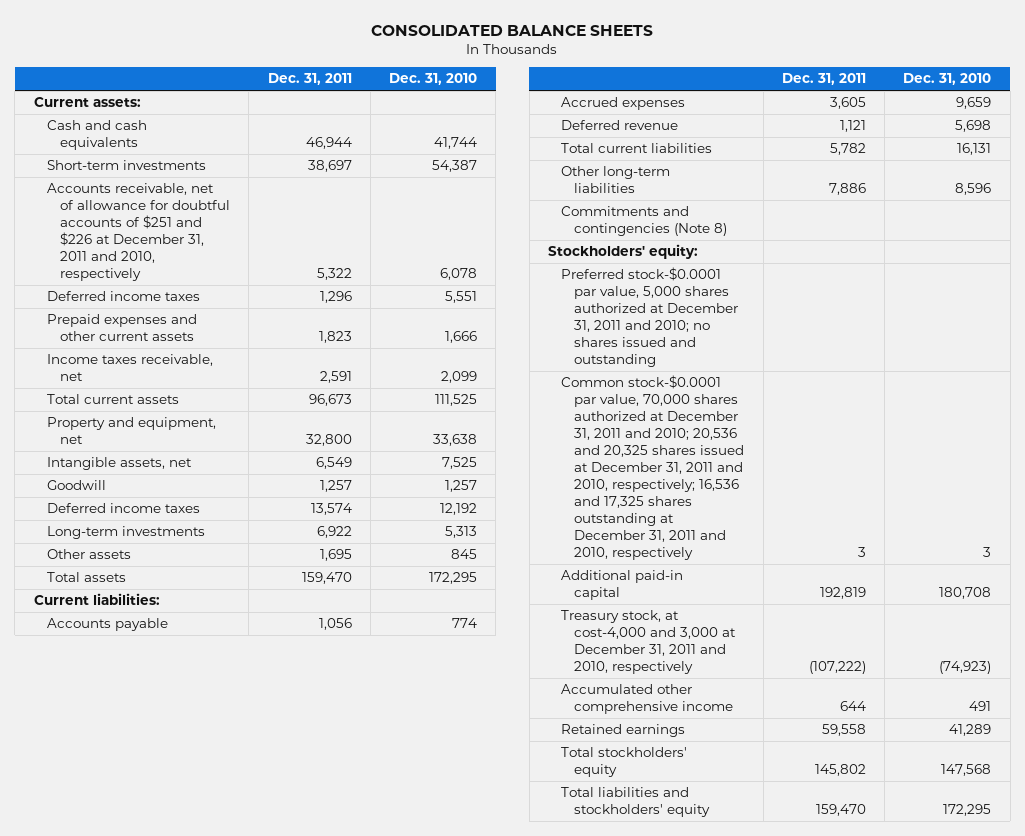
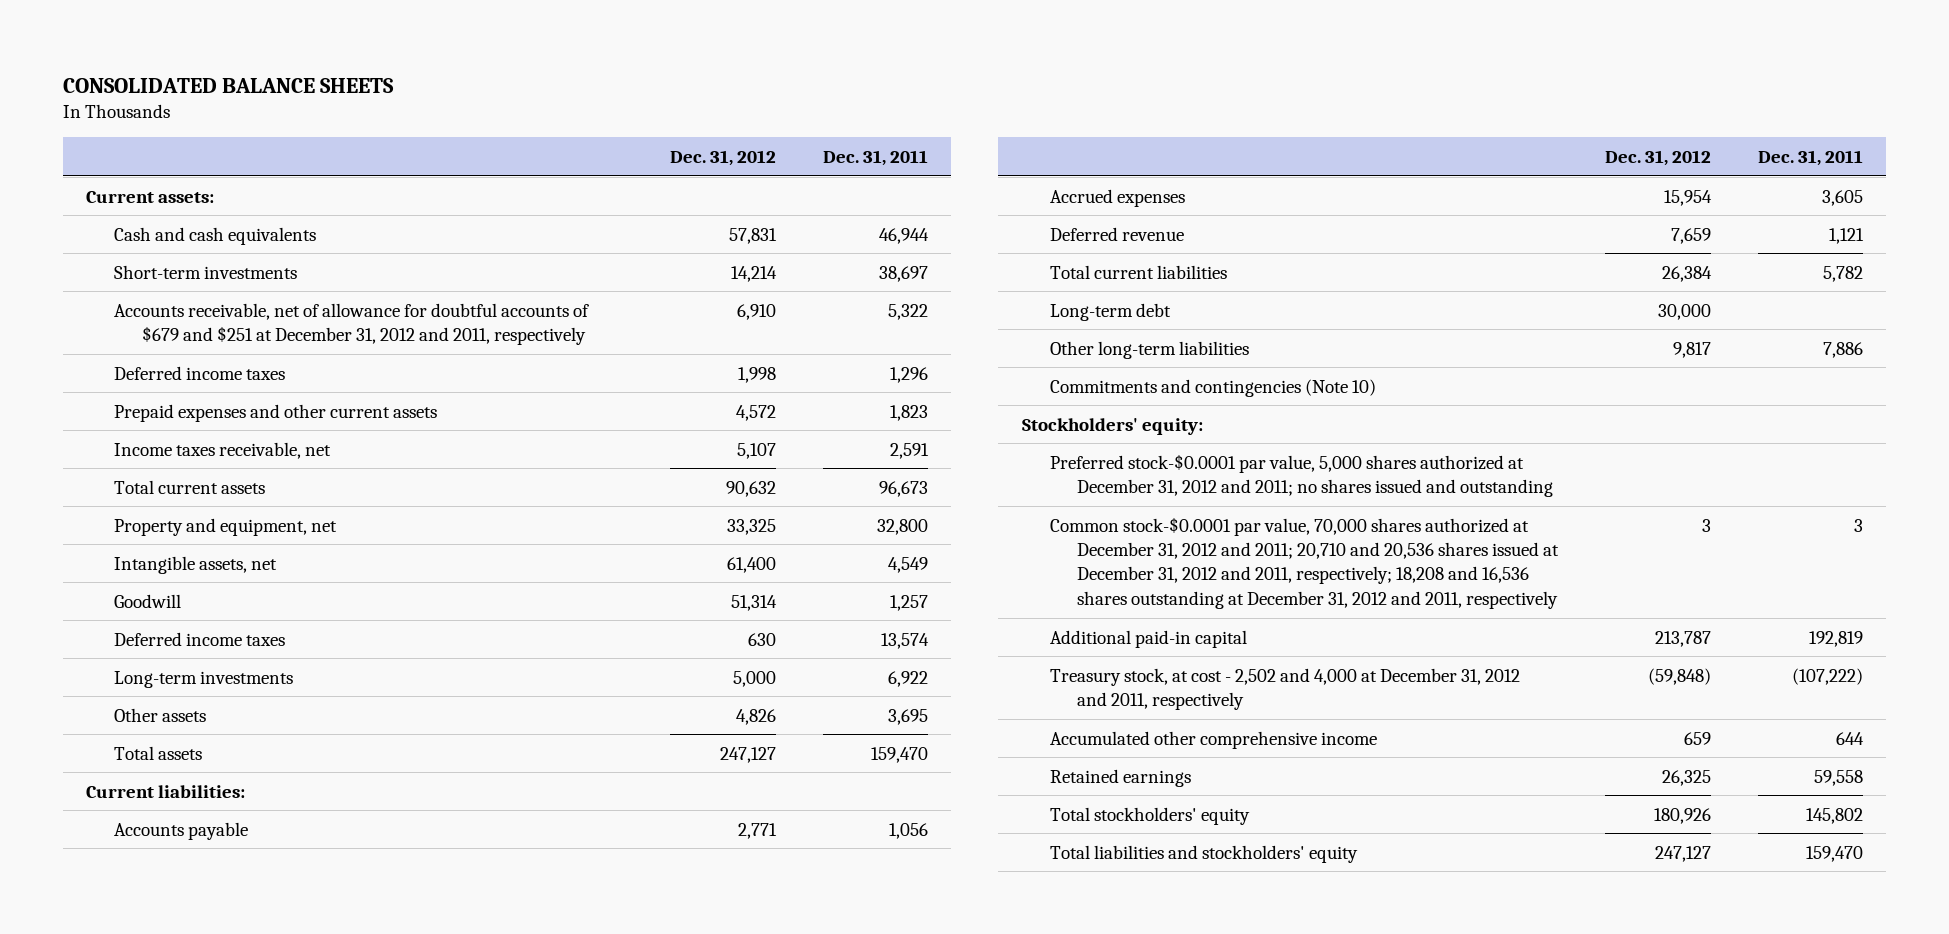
- | Dec. 31, 2011 | Dec. 31, 2010
+ | Dec. 31, 2012 | Dec. 31, 2011
- Accounts receivable, net of allowance for doubtful accounts of $251 and $226 at December 31, 2011 and 2010, respectively | 5,322 | 6,078
+ Accounts receivable, net of allowance for doubtful accounts of $679 and $251 at December 31, 2012 and 2011, respectively | 6,910 | 5,322
- Intangible assets, net | 6,549 | 7,525
+ Intangible assets, net | 61,400 | 4,549
- Other assets | 1,695 | 845
+ Other assets | 4,826 | 3,695
+ Long-term debt | 30,000 |
- Commitments and contingencies (Note 8)
+ Commitments and contingencies (Note 10)
- Preferred stock-$0.0001 par value, 5,000 shares authorized at December 31, 2011 and 2010; no shares issued and outstanding
- Common stock-$0.0001 par value, 70,000 shares authorized at December 31, 2011 and 2010; 20,536 and 20,325 shares issued at December 31, 2011 and 2010, respectively; 16,536 and 17,325 shares outstanding at December 31, 2011 and 2010, respectively | 3 | 3
+ Preferred stock-$0.0001 par value, 5,000 shares authorized at December 31, 2012 and 2011; no shares issued and outstanding
+ Common stock-$0.0001 par value, 70,000 shares authorized at December 31, 2012 and 2011; 20,710 and 20,536 shares issued at December 31, 2012 and 2011, respectively; 18,208 and 16,536 shares outstanding at December 31, 2012 and 2011, respectively | 3 | 3
- Treasury stock, at cost-4,000 and 3,000 at December 31, 2011 and 2010, respectively | (107,222) | (74,923)
+ Treasury stock, at cost - 2,502 and 4,000 at December 31, 2012 and 2011, respectively | (59,848) | (107,222)

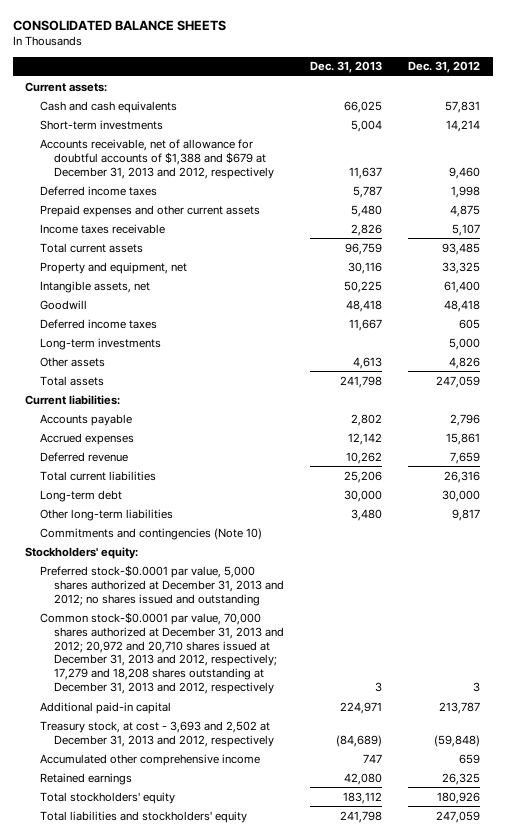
- | Dec. 31, 2012 | Dec. 31, 2011
+ | Dec. 31, 2013 | Dec. 31, 2012
- Accounts receivable, net of allowance for doubtful accounts of $679 and $251 at December 31, 2012 and 2011, respectively | 6,910 | 5,322
+ Accounts receivable, net of allowance for doubtful accounts of $1,388 and $679 at December 31, 2013 and 2012, respectively | 11,637 | 9,460
- Prepaid expenses and other current assets | 4,572 | 1,823
- Income taxes receivable, net | 5,107 | 2,591
- Total current assets | 90,632 | 96,673
+ Prepaid expenses and other current assets | 5,480 | 4,875
+ Income taxes receivable | 2,826 | 5,107
+ Total current assets | 96,759 | 93,485
- Goodwill | 51,314 | 1,257
- Deferred income taxes | 630 | 13,574
+ Goodwill | 48,418 | 48,418
+ Deferred income taxes | 11,667 | 605
- Total assets | 247,127 | 159,470
+ Total assets | 241,798 | 247,059
- Accounts payable | 2,771 | 1,056
- Accrued expenses | 15,954 | 3,605
+ Accounts payable | 2,802 | 2,796
+ Accrued expenses | 12,142 | 15,861
- Total current liabilities | 26,384 | 5,782
+ Total current liabilities | 25,206 | 26,316
- Preferred stock-$0.0001 par value, 5,000 shares authorized at December 31, 2012 and 2011; no shares issued and outstanding
- Common stock-$0.0001 par value, 70,000 shares authorized at December 31, 2012 and 2011; 20,710 and 20,536 shares issued at December 31, 2012 and 2011, respectively; 18,208 and 16,536 shares outstanding at December 31, 2012 and 2011, respectively | 3 | 3
+ Preferred stock-$0.0001 par value, 5,000 shares authorized at December 31, 2013 and 2012; no shares issued and outstanding
+ Common stock-$0.0001 par value, 70,000 shares authorized at December 31, 2013 and 2012; 20,972 and 20,710 shares issued at December 31, 2013 and 2012, respectively; 17,279 and 18,208 shares outstanding at December 31, 2013 and 2012, respectively | 3 | 3
- Treasury stock, at cost - 2,502 and 4,000 at December 31, 2012 and 2011, respectively | (59,848) | (107,222)
+ Treasury stock, at cost - 3,693 and 2,502 at December 31, 2013 and 2012, respectively | (84,689) | (59,848)
- Total liabilities and stockholders' equity | 247,127 | 159,470
+ Total liabilities and stockholders' equity | 241,798 | 247,059

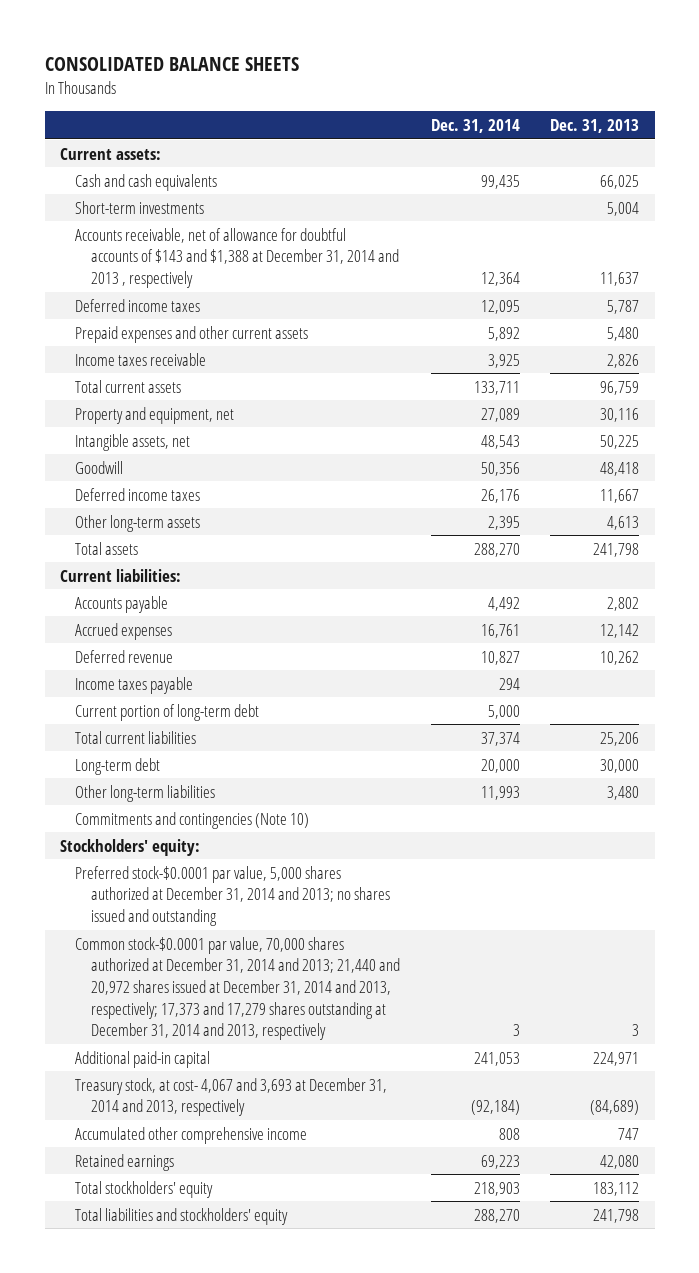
- | Dec. 31, 2013 | Dec. 31, 2012
+ | Dec. 31, 2014 | Dec. 31, 2013
- Accounts receivable, net of allowance for doubtful accounts of $1,388 and $679 at December 31, 2013 and 2012, respectively | 11,637 | 9,460
+ Accounts receivable, net of allowance for doubtful accounts of $143 and $1,388 at December 31, 2014 and 2013 , respectively | 12,364 | 11,637
- Long-term investments | | 5,000
- Other assets | 4,613 | 4,826
+ Other long-term assets | 2,395 | 4,613
+ Income taxes payable | 294 |
+ Current portion of long-term debt | 5,000 |
- Preferred stock-$0.0001 par value, 5,000 shares authorized at December 31, 2013 and 2012; no shares issued and outstanding
- Common stock-$0.0001 par value, 70,000 shares authorized at December 31, 2013 and 2012; 20,972 and 20,710 shares issued at December 31, 2013 and 2012, respectively; 17,279 and 18,208 shares outstanding at December 31, 2013 and 2012, respectively | 3 | 3
+ Preferred stock-$0.0001 par value, 5,000 shares authorized at December 31, 2014 and 2013; no shares issued and outstanding
+ Common stock-$0.0001 par value, 70,000 shares authorized at December 31, 2014 and 2013; 21,440 and 20,972 shares issued at December 31, 2014 and 2013, respectively; 17,373 and 17,279 shares outstanding at December 31, 2014 and 2013, respectively | 3 | 3
- Treasury stock, at cost - 3,693 and 2,502 at December 31, 2013 and 2012, respectively | (84,689) | (59,848)
+ Treasury stock, at cost- 4,067 and 3,693 at December 31, 2014 and 2013, respectively | (92,184) | (84,689)

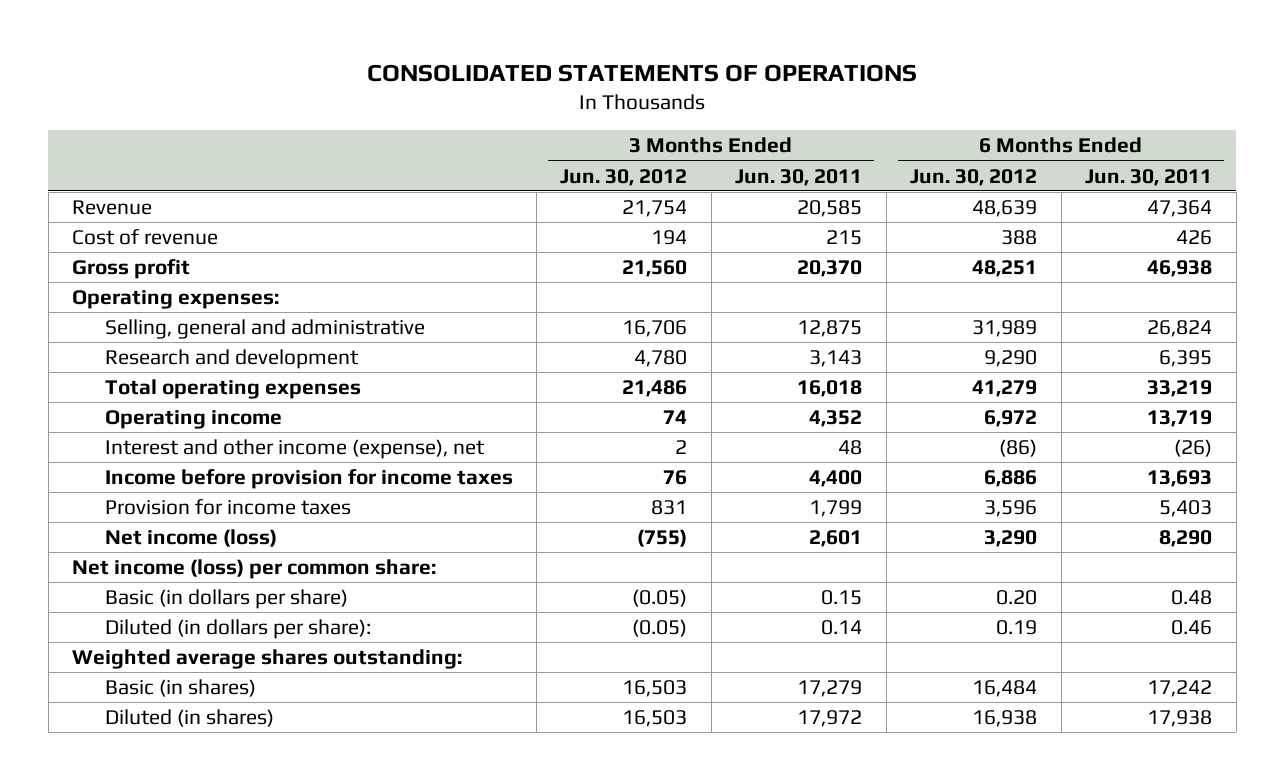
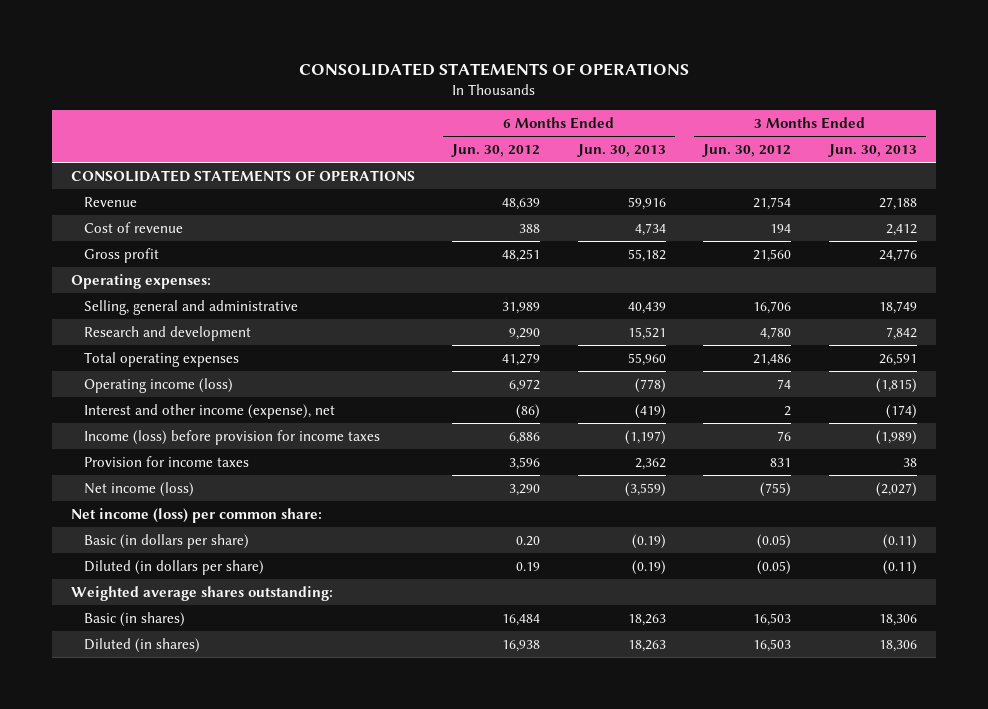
- | 3 Months Ended Jun. 30, 2012 | 3 Months Ended Jun. 30, 2011 | 6 Months Ended Jun. 30, 2012 | 6 Months Ended Jun. 30, 2011
+ | 6 Months Ended Jun. 30, 2012 | 6 Months Ended Jun. 30, 2013 | 3 Months Ended Jun. 30, 2012 | 3 Months Ended Jun. 30, 2013
+ CONSOLIDATED STATEMENTS OF OPERATIONS
- Operating income | 74 | 4,352 | 6,972 | 13,719
+ Operating income (loss) | 6,972 | (778) | 74 | (1,815)
- Income before provision for income taxes | 76 | 4,400 | 6,886 | 13,693
+ Income (loss) before provision for income taxes | 6,886 | (1,197) | 76 | (1,989)
- Diluted (in dollars per share): | (0.05) | 0.14 | 0.19 | 0.46
+ Diluted (in dollars per share) | 0.19 | (0.19) | (0.05) | (0.11)

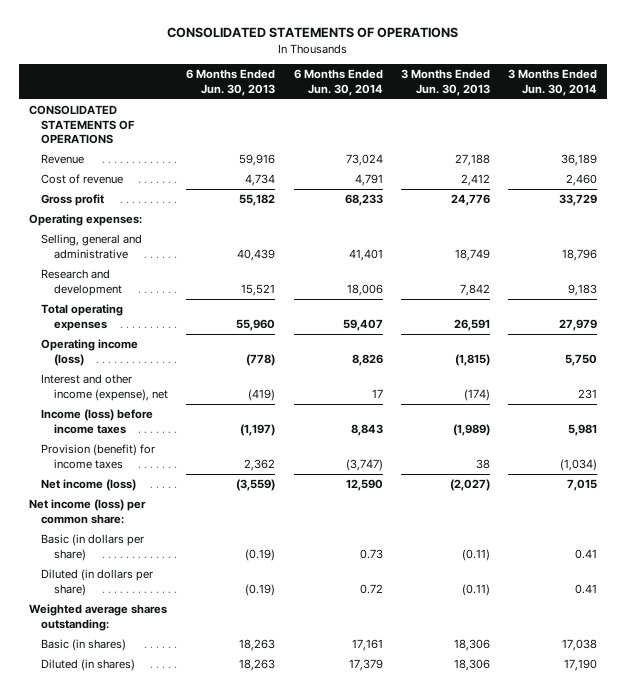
- | 6 Months Ended Jun. 30, 2012 | 6 Months Ended Jun. 30, 2013 | 3 Months Ended Jun. 30, 2012 | 3 Months Ended Jun. 30, 2013
+ | 6 Months Ended Jun. 30, 2013 | 6 Months Ended Jun. 30, 2014 | 3 Months Ended Jun. 30, 2013 | 3 Months Ended Jun. 30, 2014
- Income (loss) before provision for income taxes | 6,886 | (1,197) | 76 | (1,989)
- Provision for income taxes | 3,596 | 2,362 | 831 | 38
+ Income (loss) before income taxes | (1,197) | 8,843 | (1,989) | 5,981
+ Provision (benefit) for income taxes | 2,362 | (3,747) | 38 | (1,034)

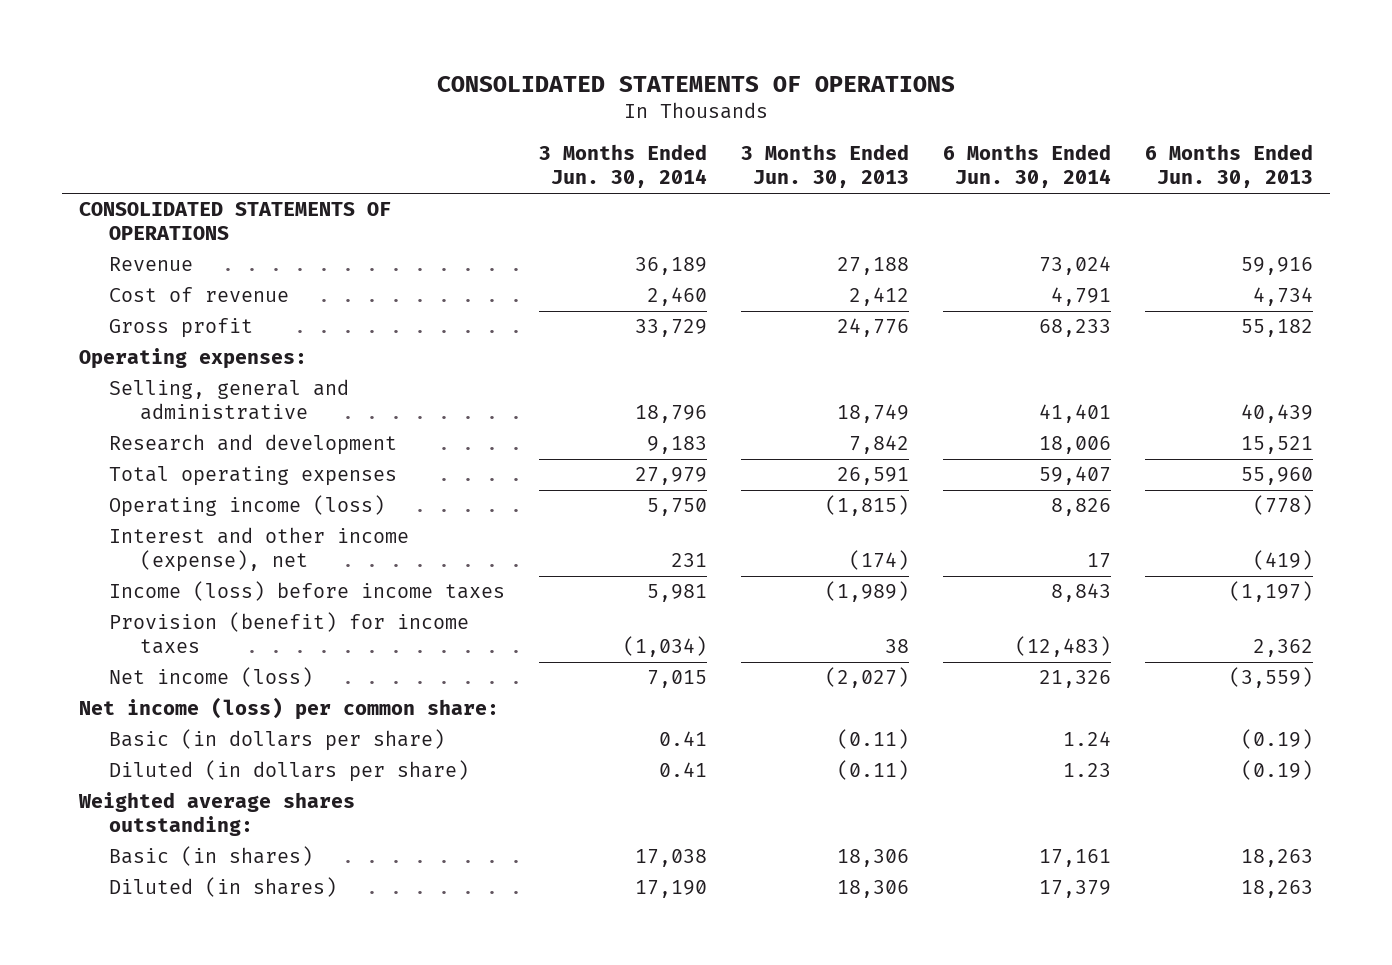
- | 6 Months Ended Jun. 30, 2013 | 6 Months Ended Jun. 30, 2014 | 3 Months Ended Jun. 30, 2013 | 3 Months Ended Jun. 30, 2014
+ | 3 Months Ended Jun. 30, 2014 | 3 Months Ended Jun. 30, 2013 | 6 Months Ended Jun. 30, 2014 | 6 Months Ended Jun. 30, 2013
- Provision (benefit) for income taxes | 2,362 | (3,747) | 38 | (1,034)
- Net income (loss) | (3,559) | 12,590 | (2,027) | 7,015
+ Provision (benefit) for income taxes | (1,034) | 38 | (12,483) | 2,362
+ Net income (loss) | 7,015 | (2,027) | 21,326 | (3,559)
- Basic (in dollars per share) | (0.19) | 0.73 | (0.11) | 0.41
- Diluted (in dollars per share) | (0.19) | 0.72 | (0.11) | 0.41
+ Basic (in dollars per share) | 0.41 | (0.11) | 1.24 | (0.19)
+ Diluted (in dollars per share) | 0.41 | (0.11) | 1.23 | (0.19)

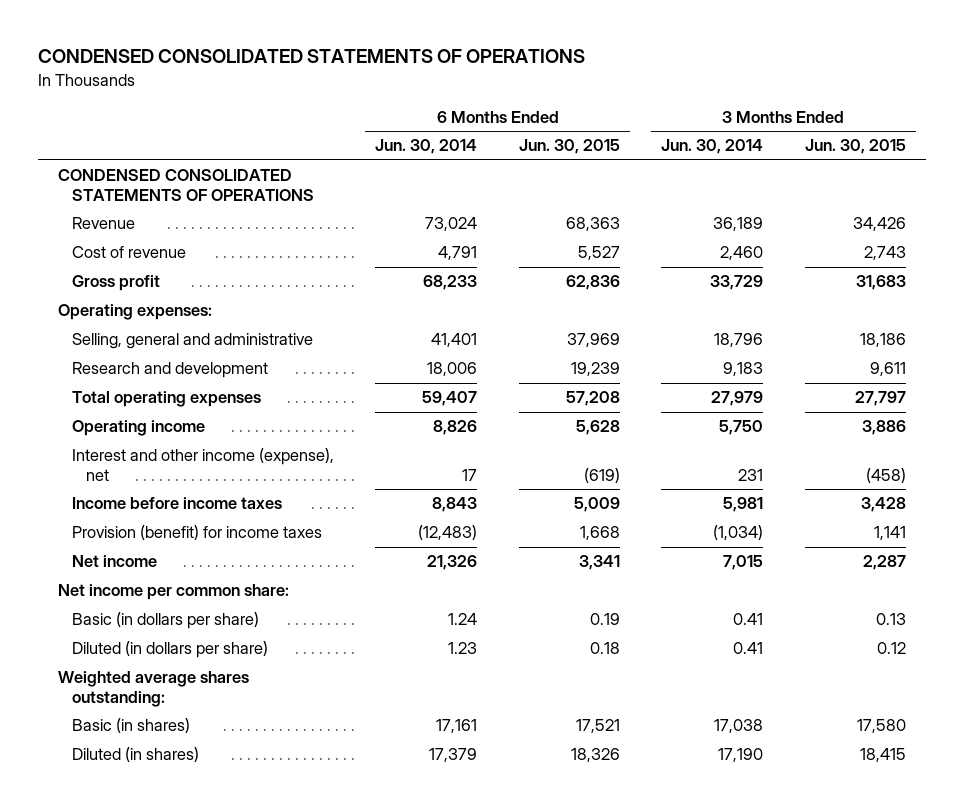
- CONSOLIDATED STATEMENTS OF OPERATIONS
+ CONDENSED CONSOLIDATED STATEMENTS OF OPERATIONS
- | 3 Months Ended Jun. 30, 2014 | 3 Months Ended Jun. 30, 2013 | 6 Months Ended Jun. 30, 2014 | 6 Months Ended Jun. 30, 2013
+ | 6 Months Ended Jun. 30, 2014 | 6 Months Ended Jun. 30, 2015 | 3 Months Ended Jun. 30, 2014 | 3 Months Ended Jun. 30, 2015
- CONSOLIDATED STATEMENTS OF OPERATIONS
+ CONDENSED CONSOLIDATED STATEMENTS OF OPERATIONS
- Operating income (loss) | 5,750 | (1,815) | 8,826 | (778)
+ Operating income | 8,826 | 5,628 | 5,750 | 3,886
- Income (loss) before income taxes | 5,981 | (1,989) | 8,843 | (1,197)
+ Income before income taxes | 8,843 | 5,009 | 5,981 | 3,428
- Net income (loss) | 7,015 | (2,027) | 21,326 | (3,559)
- Net income (loss) per common share:
+ Net income | 21,326 | 3,341 | 7,015 | 2,287
+ Net income per common share:

